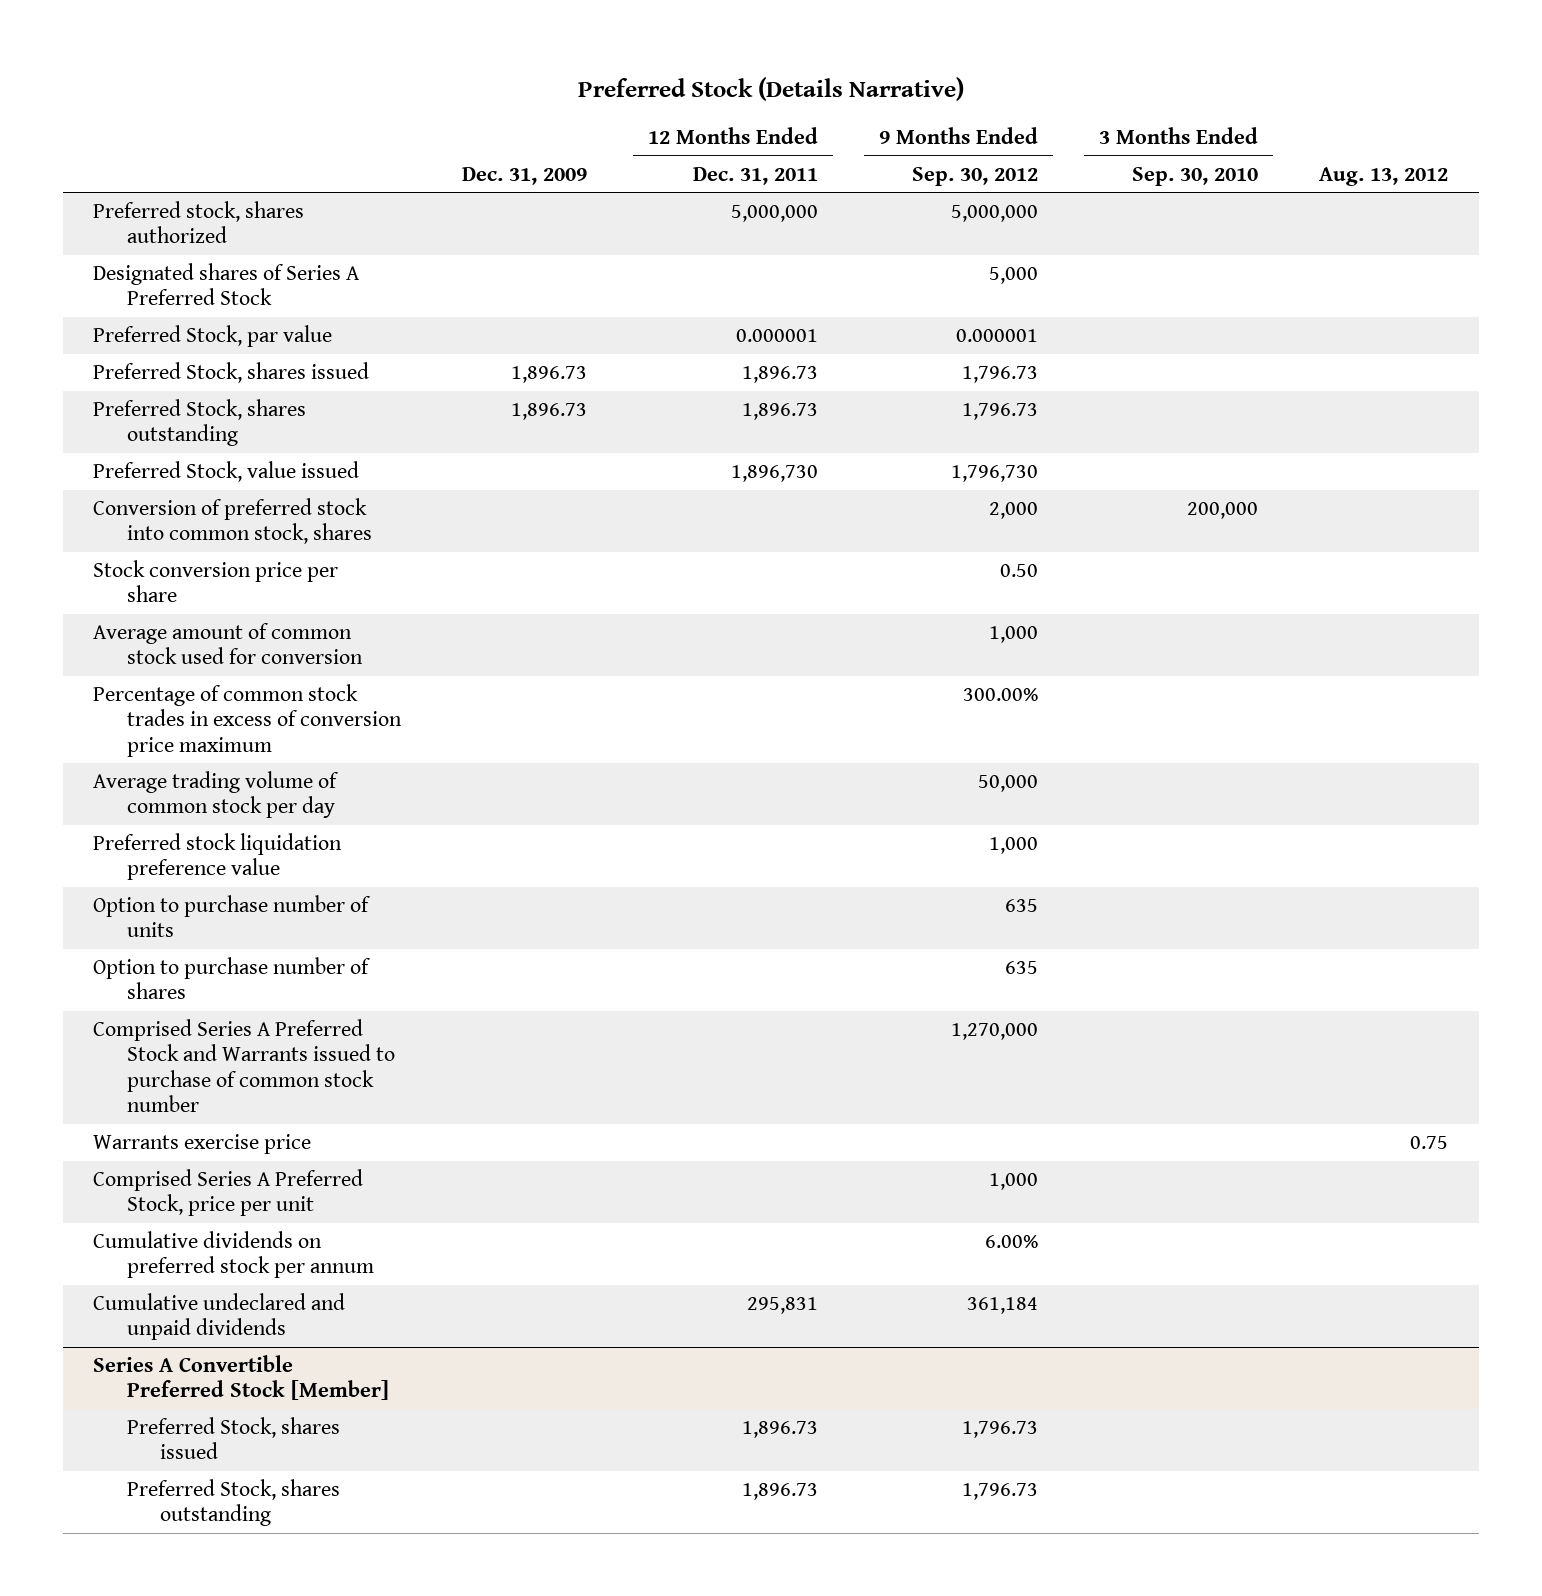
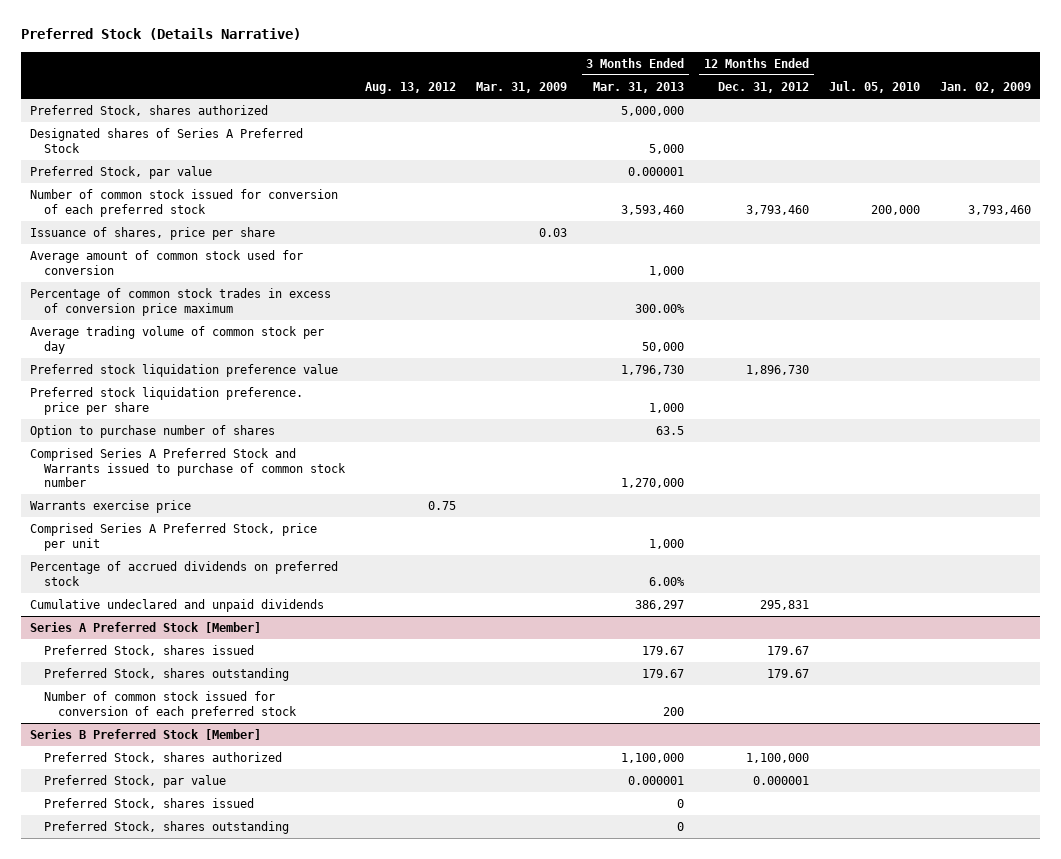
- | Dec. 31, 2009 | 12 Months Ended Dec. 31, 2011 | 9 Months Ended Sep. 30, 2012 | 3 Months Ended Sep. 30, 2010 | Aug. 13, 2012
+ | Aug. 13, 2012 | Mar. 31, 2009 | 3 Months Ended Mar. 31, 2013 | 12 Months Ended Dec. 31, 2012 | Jul. 05, 2010 | Jan. 02, 2009
- Preferred stock, shares authorized | | 5,000,000 | 5,000,000 | |
+ Preferred Stock, shares authorized | | | 5,000,000 | | |
- Preferred Stock, shares issued | 1,896.73 | 1,896.73 | 1,796.73 | |
- Preferred Stock, shares outstanding | 1,896.73 | 1,896.73 | 1,796.73 | |
- Preferred Stock, value issued | | 1,896,730 | 1,796,730 | |
- Conversion of preferred stock into common stock, shares | | | 2,000 | 200,000 |
- Stock conversion price per share | | | 0.50 | |
+ Number of common stock issued for conversion of each preferred stock | | | 3,593,460 | 3,793,460 | 200,000 | 3,793,460
+ Issuance of shares, price per share | | 0.03 | | | |
- Option to purchase number of units | | | 635 | |
+ Preferred stock liquidation preference. price per share | | | 1,000 | | |
- Cumulative dividends on preferred stock per annum | | | 6.00% | |
+ Percentage of accrued dividends on preferred stock | | | 6.00% | | |
- Series A Convertible Preferred Stock [Member]
+ Series A Preferred Stock [Member]
+ Number of common stock issued for conversion of each preferred stock | | | 200 | | |
+ Series B Preferred Stock [Member]
+ Preferred Stock, shares authorized | | | 1,100,000 | 1,100,000 | |
+ Preferred Stock, par value | | | 0.000001 | 0.000001 | |
+ Preferred Stock, shares issued | | | 0 | | |
+ Preferred Stock, shares outstanding | | | 0 | | |

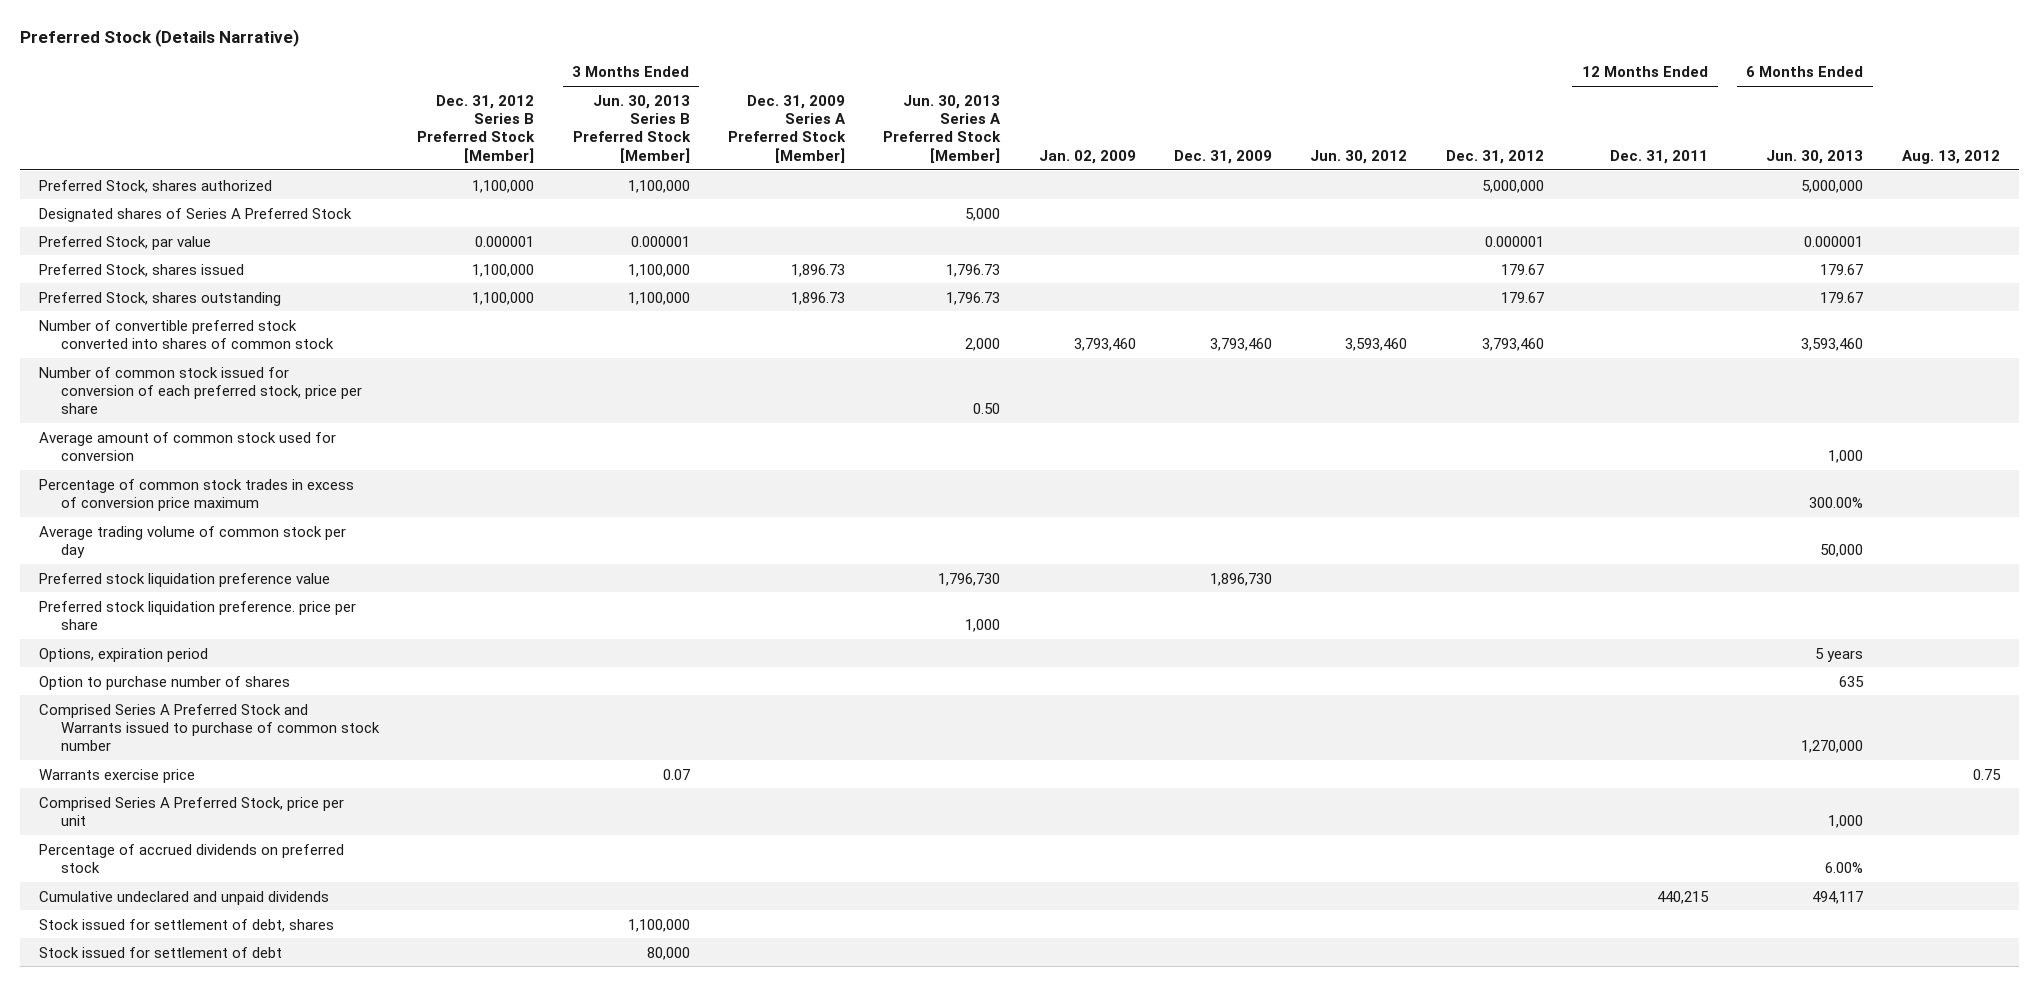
- | Aug. 13, 2012 | Mar. 31, 2009 | 3 Months Ended Mar. 31, 2013 | 12 Months Ended Dec. 31, 2012 | Jul. 05, 2010 | Jan. 02, 2009
+ | Dec. 31, 2012 Series B Preferred Stock [Member] | 3 Months Ended Jun. 30, 2013 Series B Preferred Stock [Member] | Dec. 31, 2009 Series A Preferred Stock [Member] | Jun. 30, 2013 Series A Preferred Stock [Member] | Jan. 02, 2009 | Dec. 31, 2009 | Jun. 30, 2012 | Dec. 31, 2012 | 12 Months Ended Dec. 31, 2011 | 6 Months Ended Jun. 30, 2013 | Aug. 13, 2012
- Number of common stock issued for conversion of each preferred stock | | | 3,593,460 | 3,793,460 | 200,000 | 3,793,460
- Issuance of shares, price per share | | 0.03 | | | |
+ Preferred Stock, shares issued | 1,100,000 | 1,100,000 | 1,896.73 | 1,796.73 | | | | 179.67 | | 179.67 |
+ Preferred Stock, shares outstanding | 1,100,000 | 1,100,000 | 1,896.73 | 1,796.73 | | | | 179.67 | | 179.67 |
+ Number of convertible preferred stock converted into shares of common stock | | | | 2,000 | 3,793,460 | 3,793,460 | 3,593,460 | 3,793,460 | | 3,593,460 |
+ Number of common stock issued for conversion of each preferred stock, price per share | | | | 0.50 | | | | | | |
+ Options, expiration period | | | | | | | | | | 5 years |
- Series A Preferred Stock [Member]
- Preferred Stock, shares issued | | | 179.67 | 179.67 | |
- Preferred Stock, shares outstanding | | | 179.67 | 179.67 | |
- Number of common stock issued for conversion of each preferred stock | | | 200 | | |
- Series B Preferred Stock [Member]
- Preferred Stock, shares authorized | | | 1,100,000 | 1,100,000 | |
- Preferred Stock, par value | | | 0.000001 | 0.000001 | |
- Preferred Stock, shares issued | | | 0 | | |
- Preferred Stock, shares outstanding | | | 0 | | |
+ Stock issued for settlement of debt, shares | | 1,100,000 | | | | | | | | |
+ Stock issued for settlement of debt | | 80,000 | | | | | | | | |

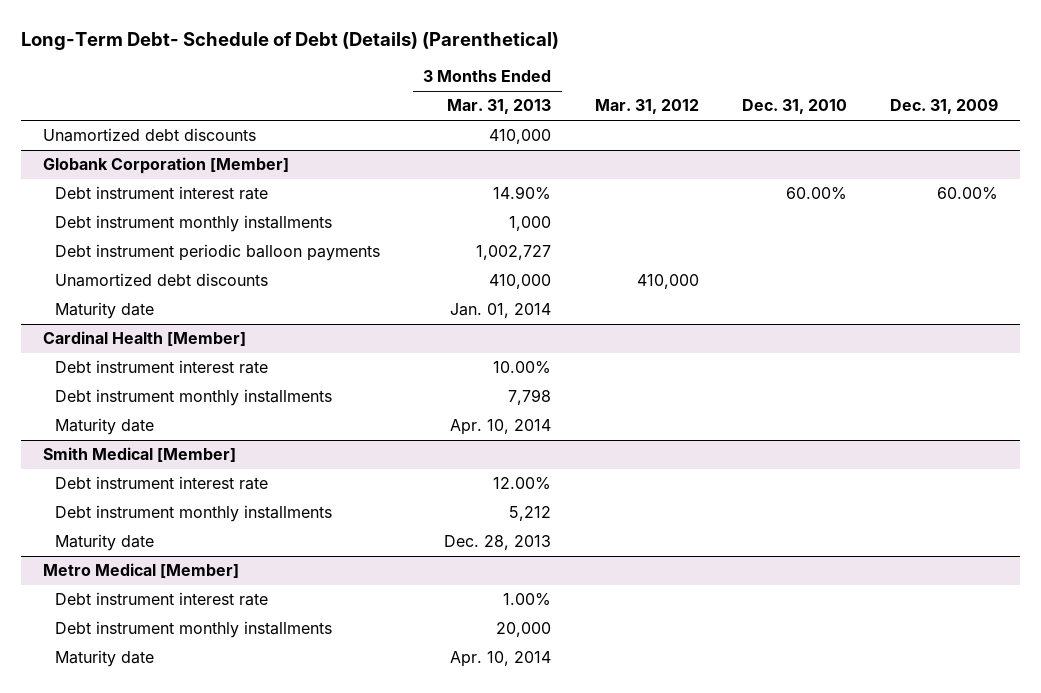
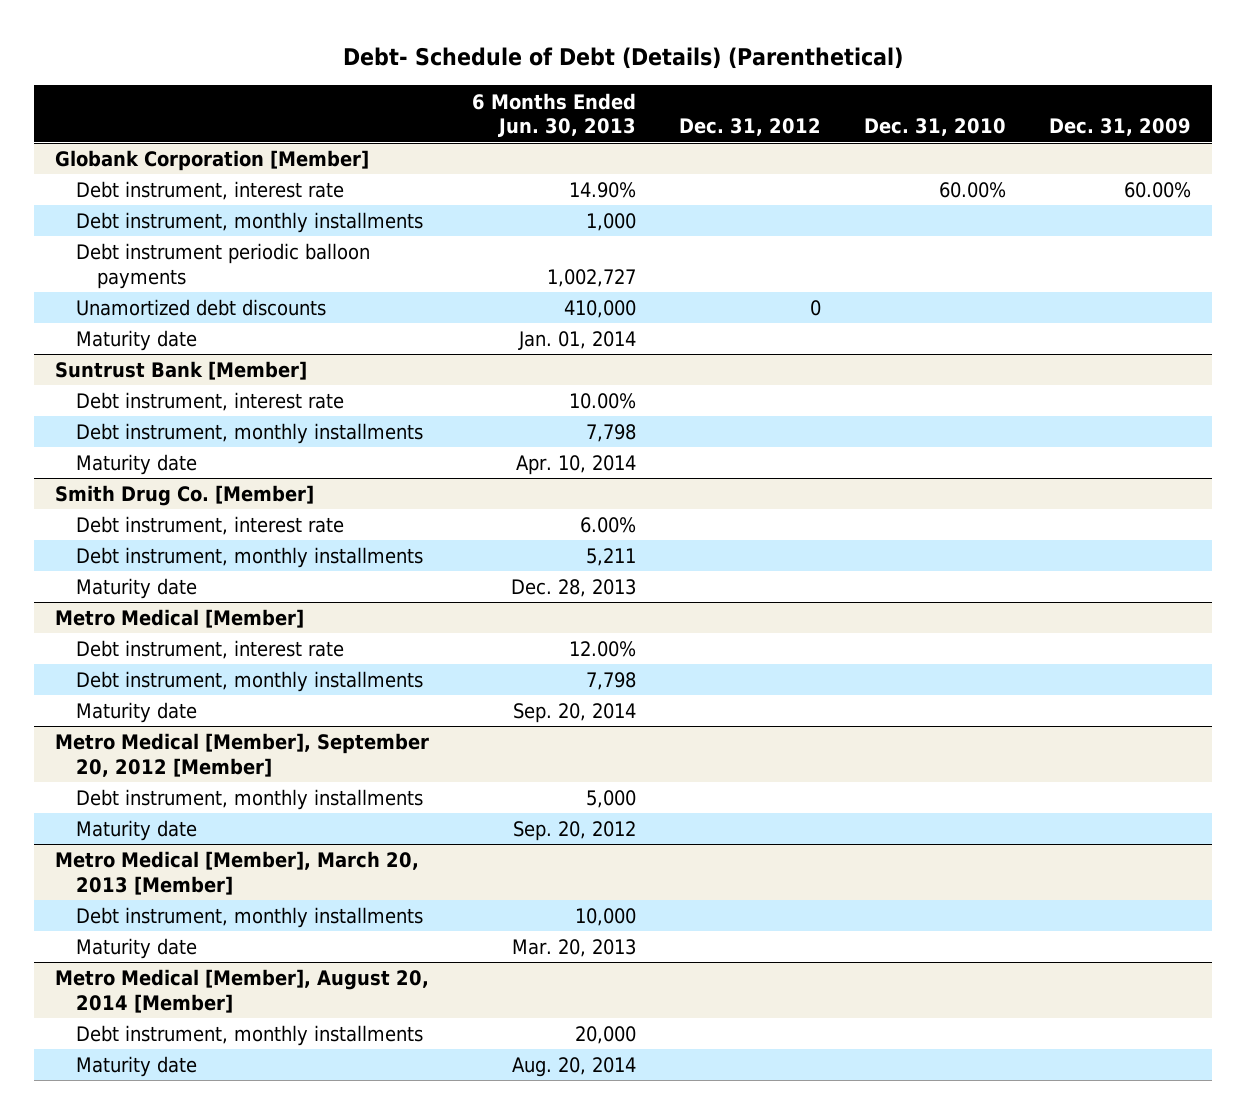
- Long-Term Debt- Schedule of Debt (Details) (Parenthetical)
+ Debt- Schedule of Debt (Details) (Parenthetical)
- | 3 Months Ended Mar. 31, 2013 | Mar. 31, 2012 | Dec. 31, 2010 | Dec. 31, 2009
+ | 6 Months Ended Jun. 30, 2013 | Dec. 31, 2012 | Dec. 31, 2010 | Dec. 31, 2009
- Unamortized debt discounts | 410,000 | | |
@ Globank Corporation [Member]
- Debt instrument interest rate | 14.90% | | 60.00% | 60.00%
- Debt instrument monthly installments | 1,000 | | |
+ Debt instrument, interest rate | 14.90% | | 60.00% | 60.00%
+ Debt instrument, monthly installments | 1,000 | | |
- Cardinal Health [Member]
- Debt instrument interest rate | 10.00% | | |
- Debt instrument monthly installments | 7,798 | | |
- Maturity date | Apr. 10, 2014 | | |
- Smith Medical [Member]
- Debt instrument interest rate | 12.00% | | |
- Debt instrument monthly installments | 5,212 | | |
- Maturity date | Dec. 28, 2013 | | |
+ Suntrust Bank [Member]
+ Debt instrument, interest rate | 10.00% | | |
+ Debt instrument, monthly installments | 7,798 | | |
+ Maturity date | Apr. 10, 2014 | | |
+ Smith Drug Co. [Member]
+ Debt instrument, interest rate | 6.00% | | |
+ Debt instrument, monthly installments | 5,211 | | |
+ Maturity date | Dec. 28, 2013 | | |
@ Metro Medical [Member]
- Debt instrument interest rate | 1.00% | | |
- Debt instrument monthly installments | 20,000 | | |
+ Debt instrument, interest rate | 12.00% | | |
+ Debt instrument, monthly installments | 7,798 | | |
+ Metro Medical [Member], September 20, 2012 [Member]
+ Debt instrument, monthly installments | 5,000 | | |
+ Maturity date | Sep. 20, 2012 | | |
+ Metro Medical [Member], March 20, 2013 [Member]
+ Debt instrument, monthly installments | 10,000 | | |
+ Maturity date | Mar. 20, 2013 | | |
+ Metro Medical [Member], August 20, 2014 [Member]
+ Debt instrument, monthly installments | 20,000 | | |
+ Maturity date | Aug. 20, 2014 | | |

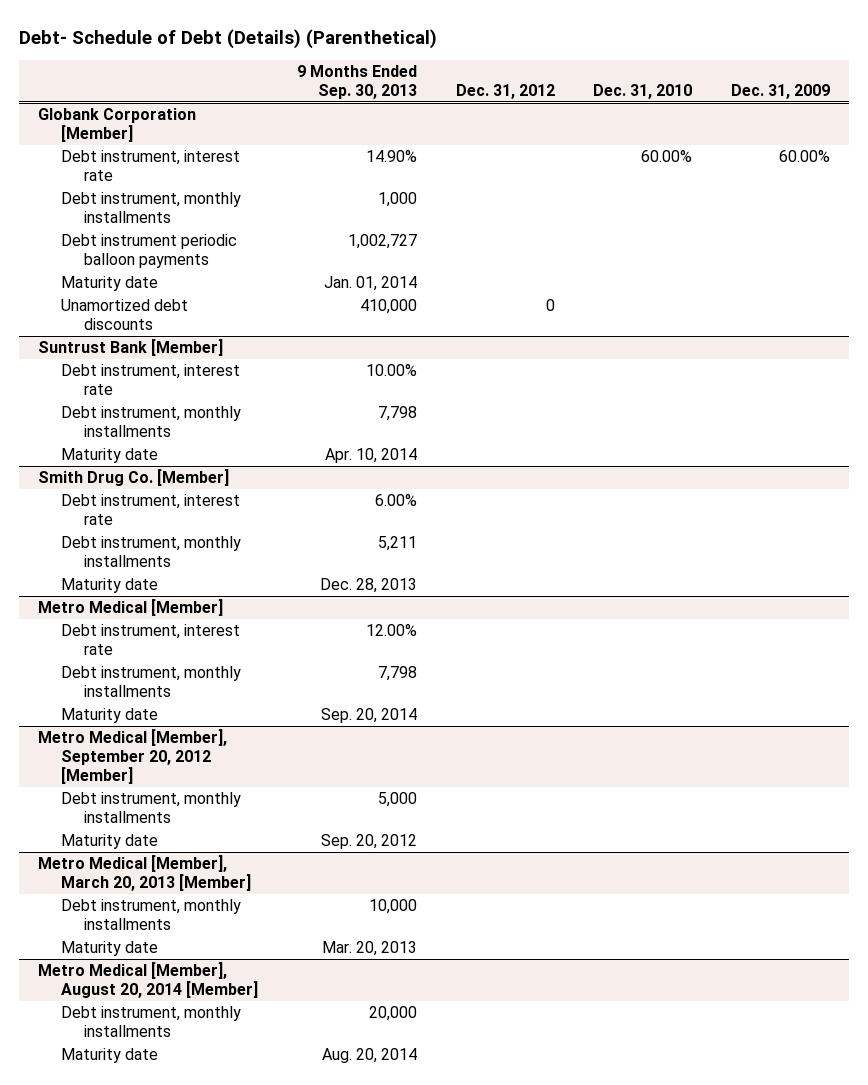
- | 6 Months Ended Jun. 30, 2013 | Dec. 31, 2012 | Dec. 31, 2010 | Dec. 31, 2009
+ | 9 Months Ended Sep. 30, 2013 | Dec. 31, 2012 | Dec. 31, 2010 | Dec. 31, 2009
@ Globank Corporation [Member]
moved down: Unamortized debt discounts | 410,000 | 0 | |

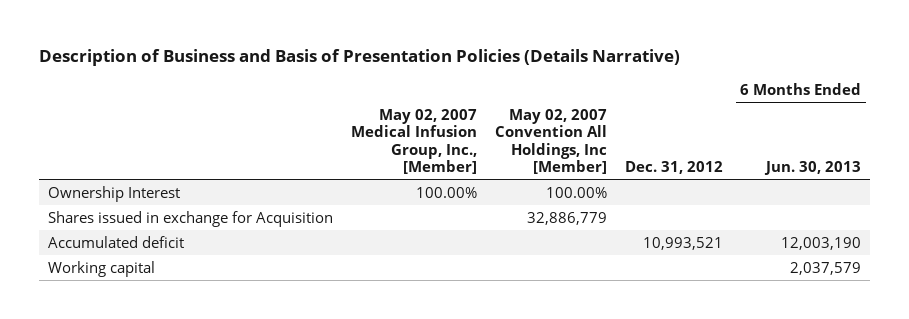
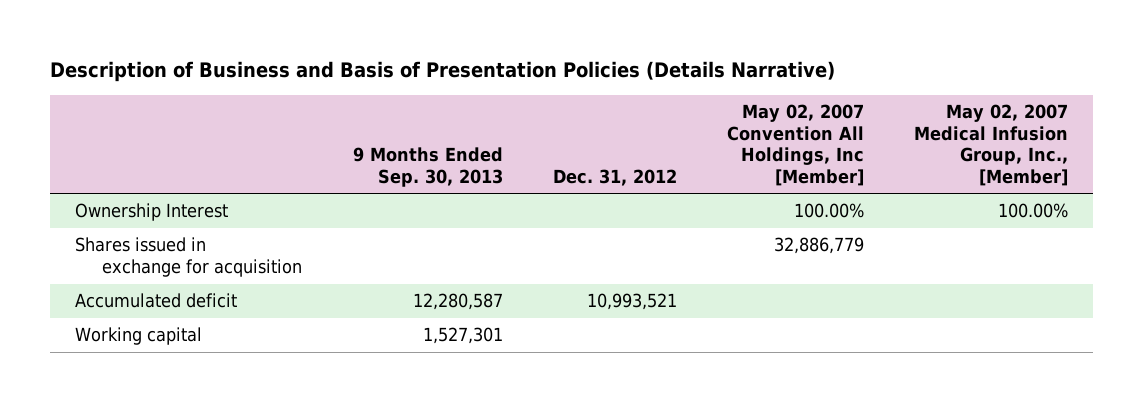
- | May 02, 2007 Medical Infusion Group, Inc., [Member] | May 02, 2007 Convention All Holdings, Inc [Member] | Dec. 31, 2012 | 6 Months Ended Jun. 30, 2013
+ | 9 Months Ended Sep. 30, 2013 | Dec. 31, 2012 | May 02, 2007 Convention All Holdings, Inc [Member] | May 02, 2007 Medical Infusion Group, Inc., [Member]
- Shares issued in exchange for Acquisition | | 32,886,779 | |
+ Shares issued in exchange for acquisition | | | 32,886,779 |

